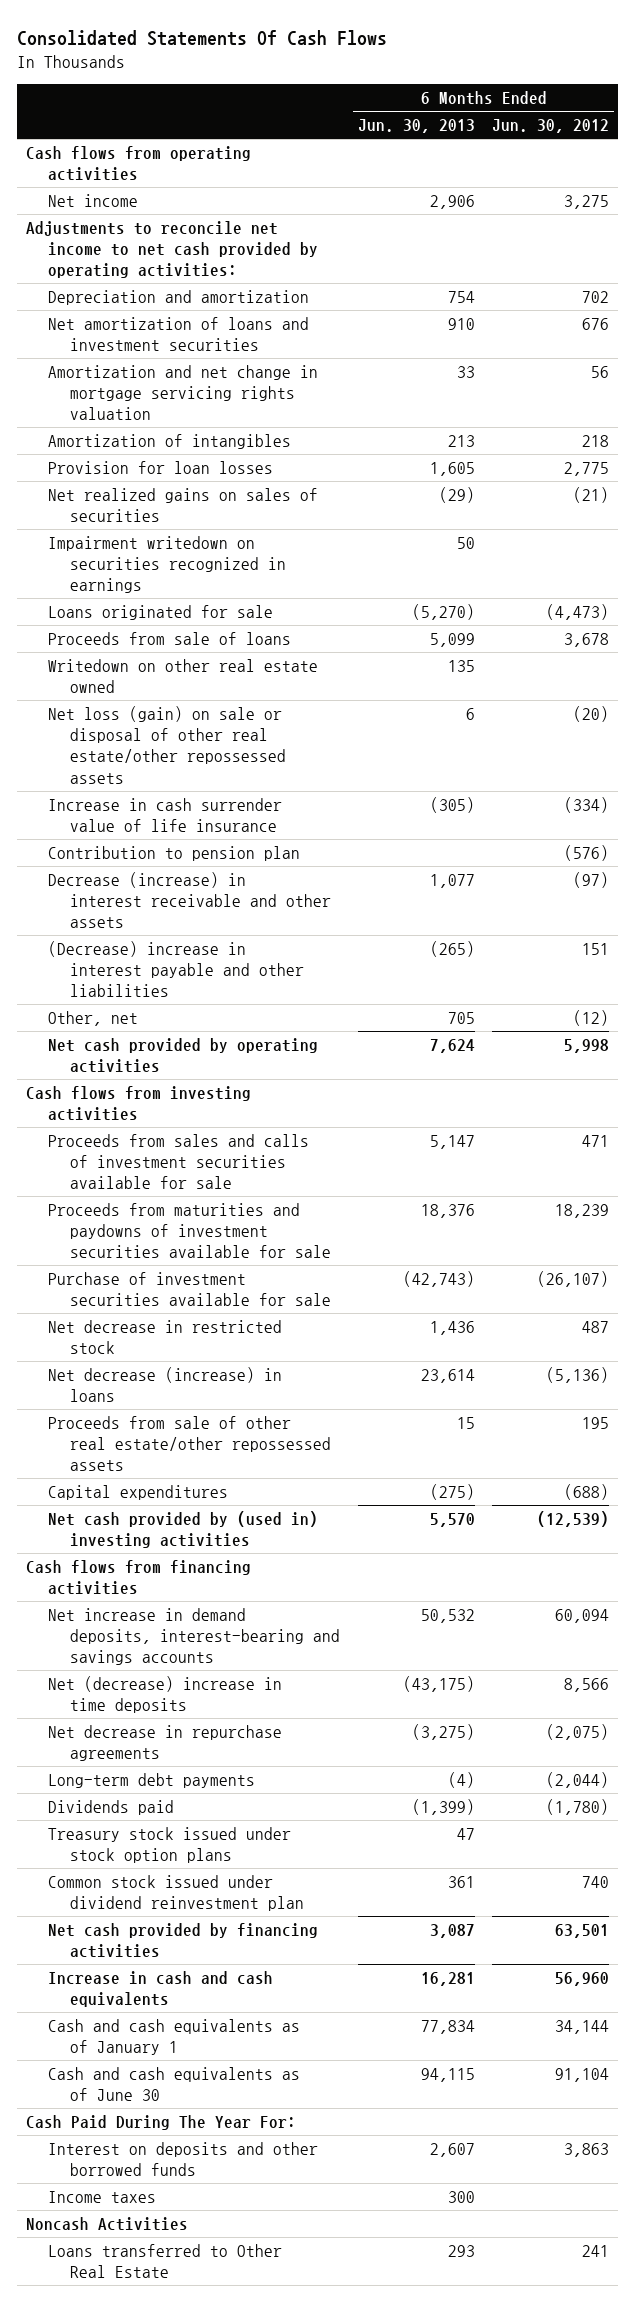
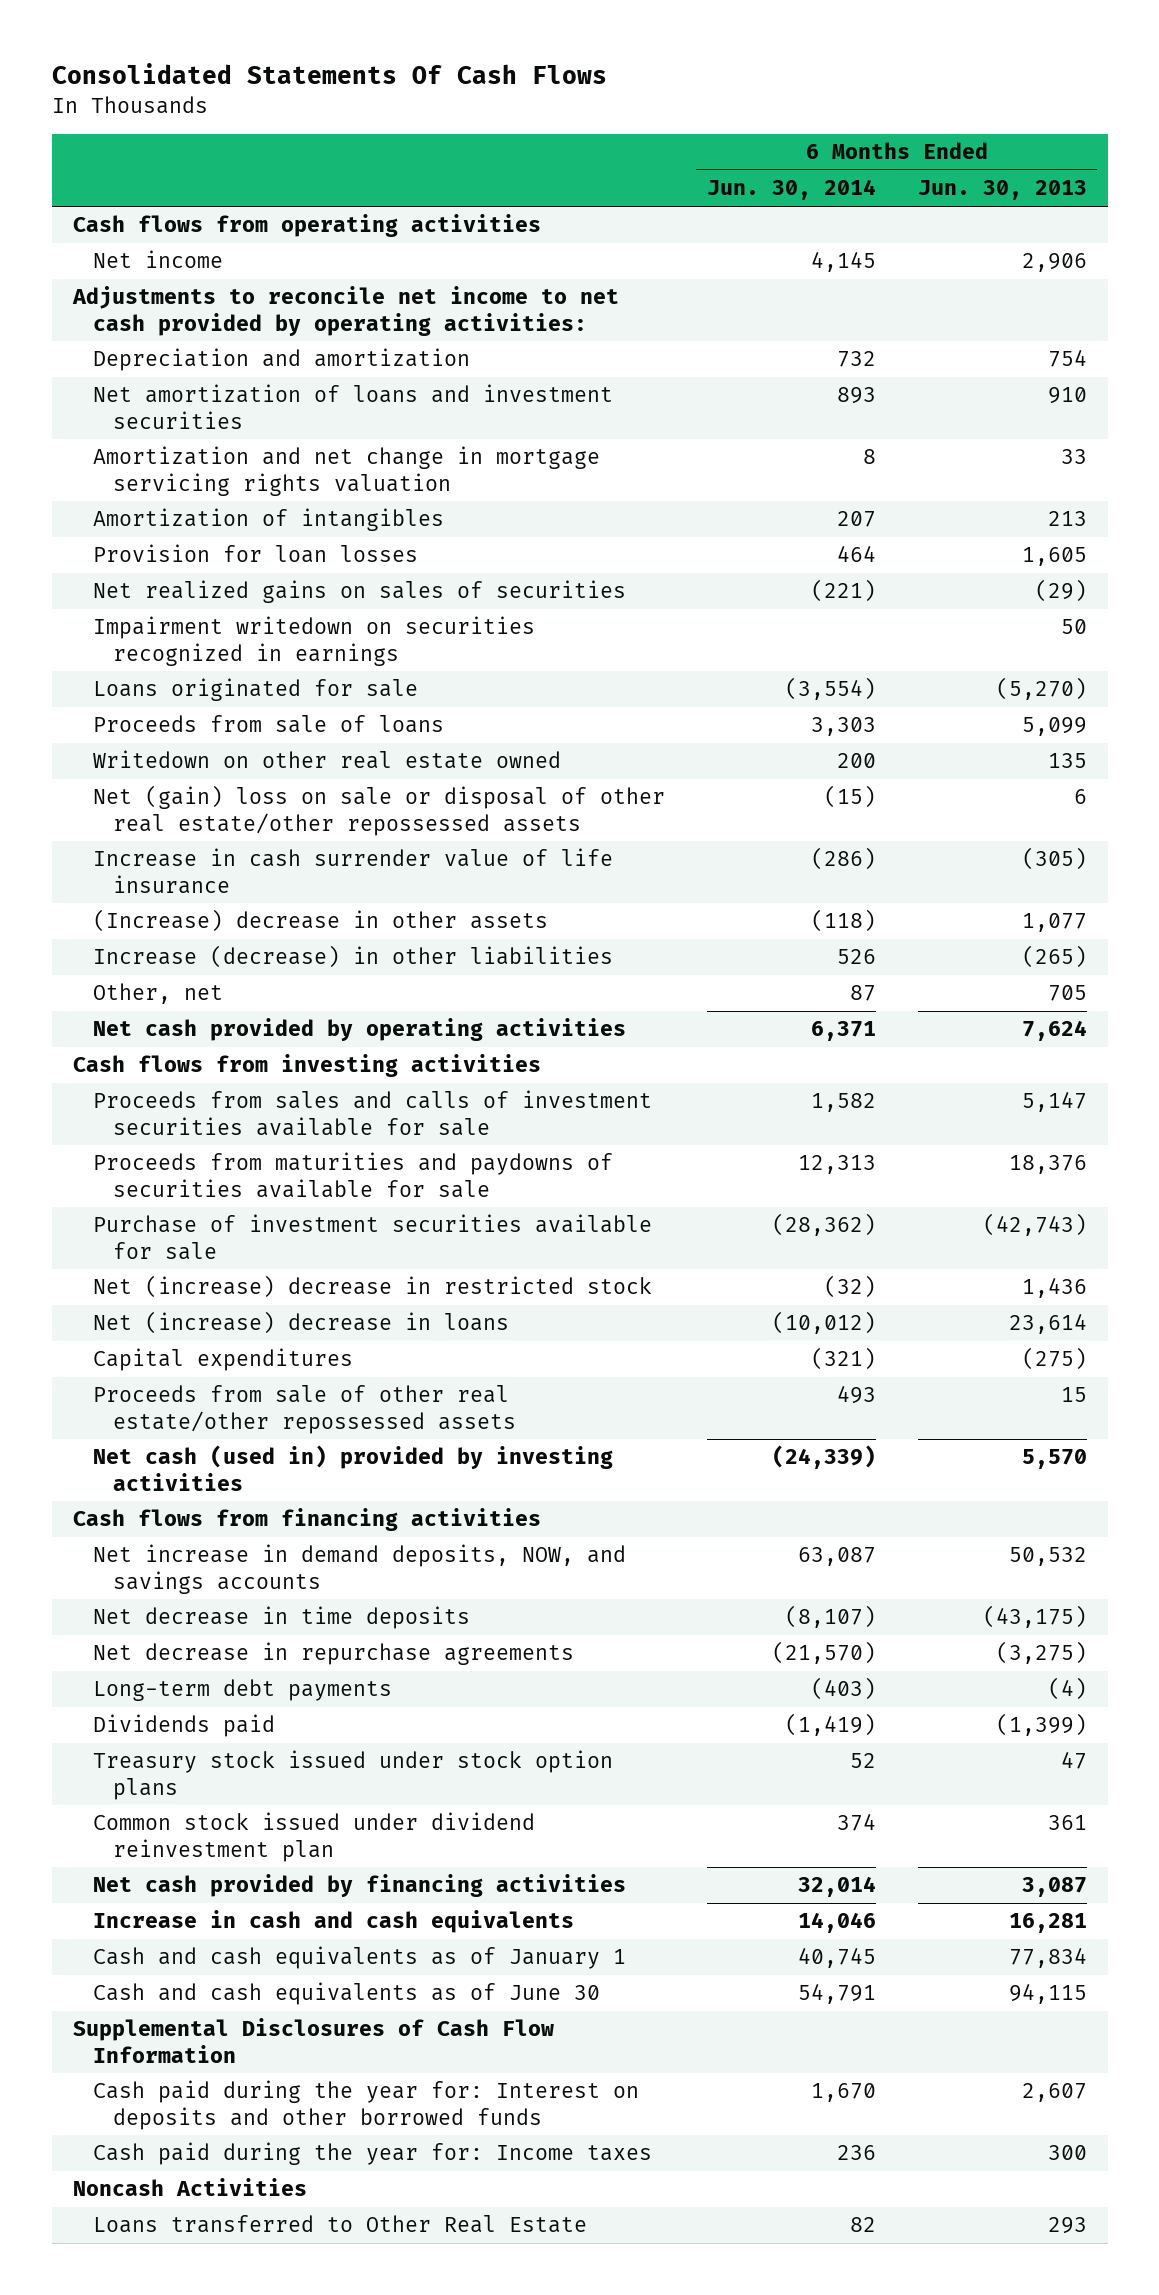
- | 6 Months Ended Jun. 30, 2013 | 6 Months Ended Jun. 30, 2012
+ | 6 Months Ended Jun. 30, 2014 | 6 Months Ended Jun. 30, 2013
- Net loss (gain) on sale or disposal of other real estate/other repossessed assets | 6 | (20)
+ Net (gain) loss on sale or disposal of other real estate/other repossessed assets | (15) | 6
- Contribution to pension plan | | (576)
- Decrease (increase) in interest receivable and other assets | 1,077 | (97)
- (Decrease) increase in interest payable and other liabilities | (265) | 151
+ (Increase) decrease in other assets | (118) | 1,077
+ Increase (decrease) in other liabilities | 526 | (265)
- Proceeds from maturities and paydowns of investment securities available for sale | 18,376 | 18,239
+ Proceeds from maturities and paydowns of securities available for sale | 12,313 | 18,376
- Net decrease in restricted stock | 1,436 | 487
- Net decrease (increase) in loans | 23,614 | (5,136)
+ Net (increase) decrease in restricted stock | (32) | 1,436
+ Net (increase) decrease in loans | (10,012) | 23,614
- Net cash provided by (used in) investing activities | 5,570 | (12,539)
moved down: Proceeds from sale of other real estate/other repossessed assets | 493 | 15
+ Net cash (used in) provided by investing activities | (24,339) | 5,570
- Net increase in demand deposits, interest-bearing and savings accounts | 50,532 | 60,094
- Net (decrease) increase in time deposits | (43,175) | 8,566
+ Net increase in demand deposits, NOW, and savings accounts | 63,087 | 50,532
+ Net decrease in time deposits | (8,107) | (43,175)
- Cash Paid During The Year For:
- Interest on deposits and other borrowed funds | 2,607 | 3,863
- Income taxes | 300 |
+ Supplemental Disclosures of Cash Flow Information
+ Cash paid during the year for: Interest on deposits and other borrowed funds | 1,670 | 2,607
+ Cash paid during the year for: Income taxes | 236 | 300

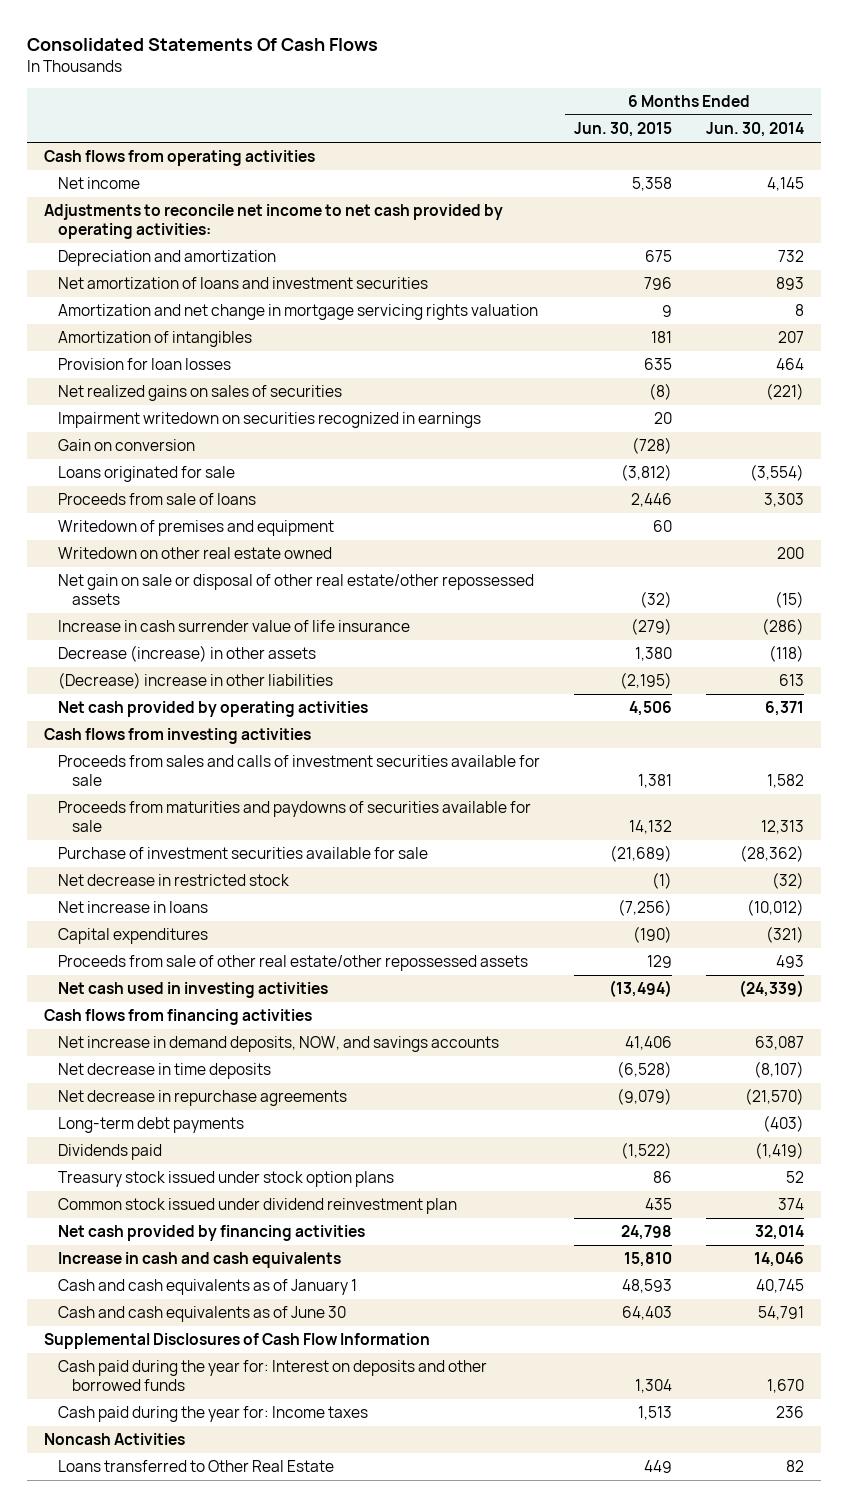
- | 6 Months Ended Jun. 30, 2014 | 6 Months Ended Jun. 30, 2013
+ | 6 Months Ended Jun. 30, 2015 | 6 Months Ended Jun. 30, 2014
+ Gain on conversion | (728) |
+ Writedown of premises and equipment | 60 |
- Net (gain) loss on sale or disposal of other real estate/other repossessed assets | (15) | 6
+ Net gain on sale or disposal of other real estate/other repossessed assets | (32) | (15)
- (Increase) decrease in other assets | (118) | 1,077
- Increase (decrease) in other liabilities | 526 | (265)
- Other, net | 87 | 705
+ Decrease (increase) in other assets | 1,380 | (118)
+ (Decrease) increase in other liabilities | (2,195) | 613
- Net (increase) decrease in restricted stock | (32) | 1,436
- Net (increase) decrease in loans | (10,012) | 23,614
+ Net decrease in restricted stock | (1) | (32)
+ Net increase in loans | (7,256) | (10,012)
- Net cash (used in) provided by investing activities | (24,339) | 5,570
+ Net cash used in investing activities | (13,494) | (24,339)

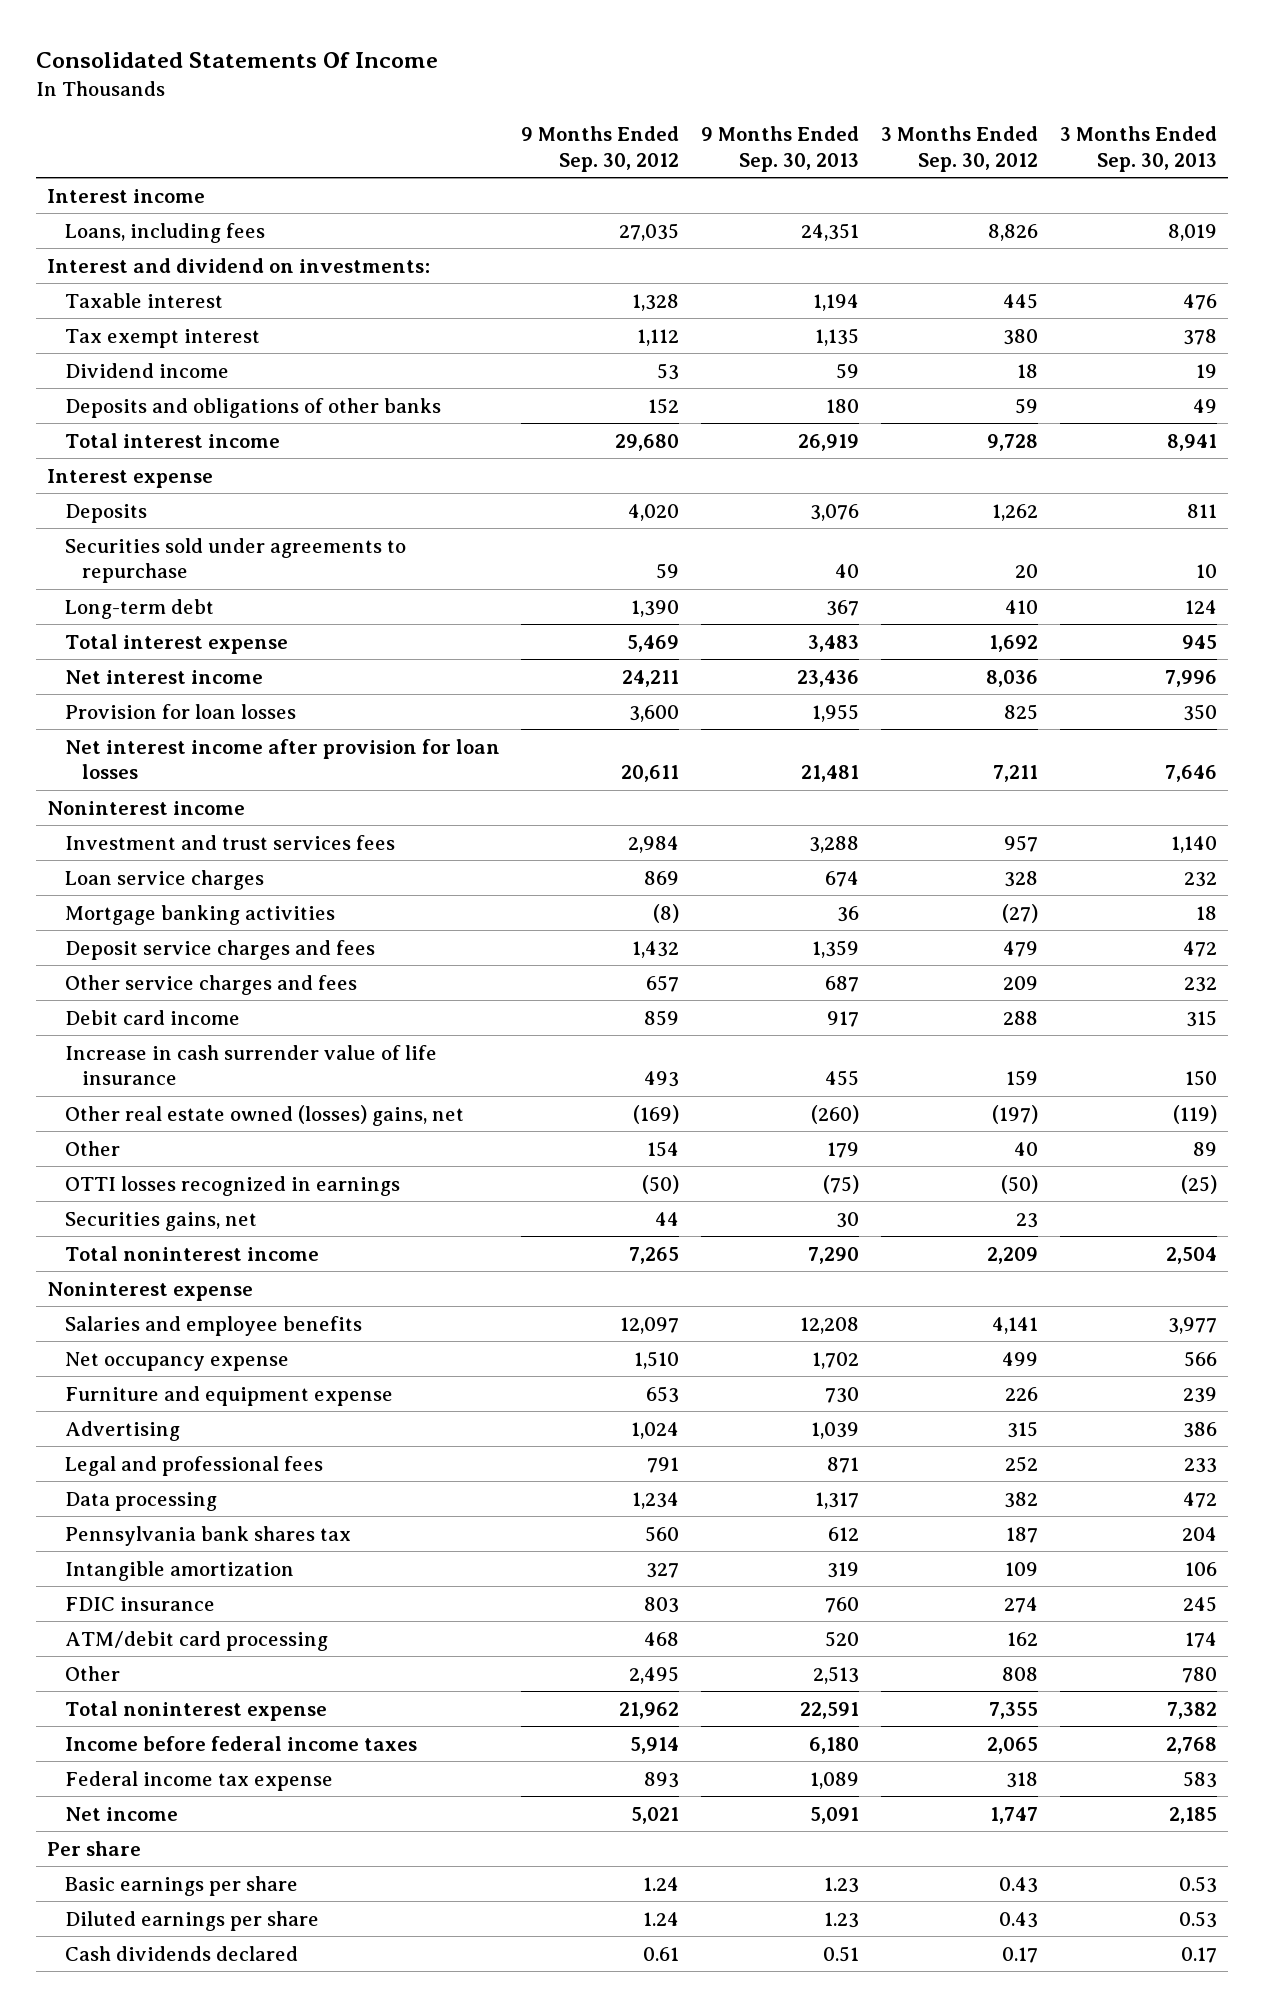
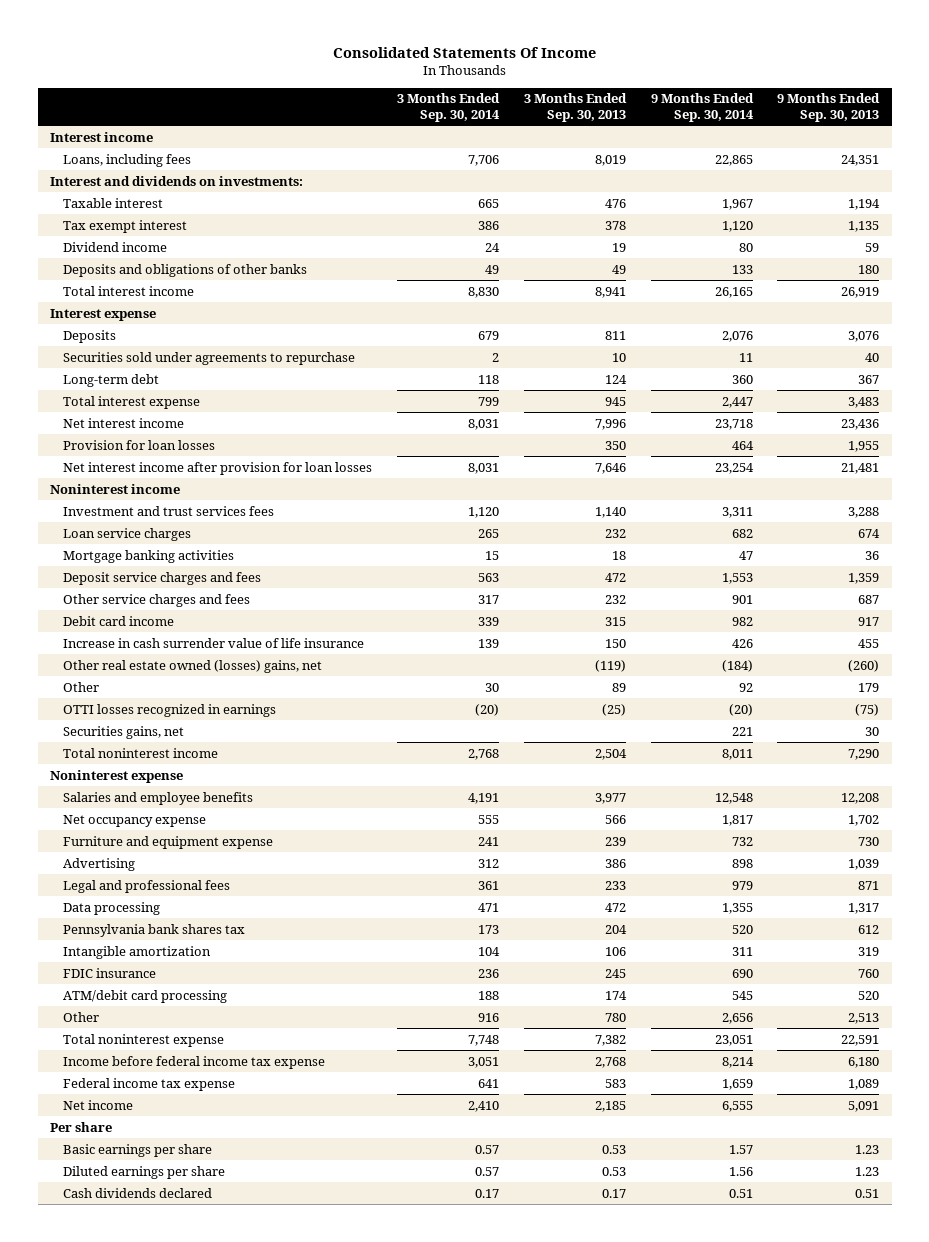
- | 9 Months Ended Sep. 30, 2012 | 9 Months Ended Sep. 30, 2013 | 3 Months Ended Sep. 30, 2012 | 3 Months Ended Sep. 30, 2013
+ | 3 Months Ended Sep. 30, 2014 | 3 Months Ended Sep. 30, 2013 | 9 Months Ended Sep. 30, 2014 | 9 Months Ended Sep. 30, 2013
- Interest and dividend on investments:
+ Interest and dividends on investments:
- Income before federal income taxes | 5,914 | 6,180 | 2,065 | 2,768
+ Income before federal income tax expense | 3,051 | 2,768 | 8,214 | 6,180

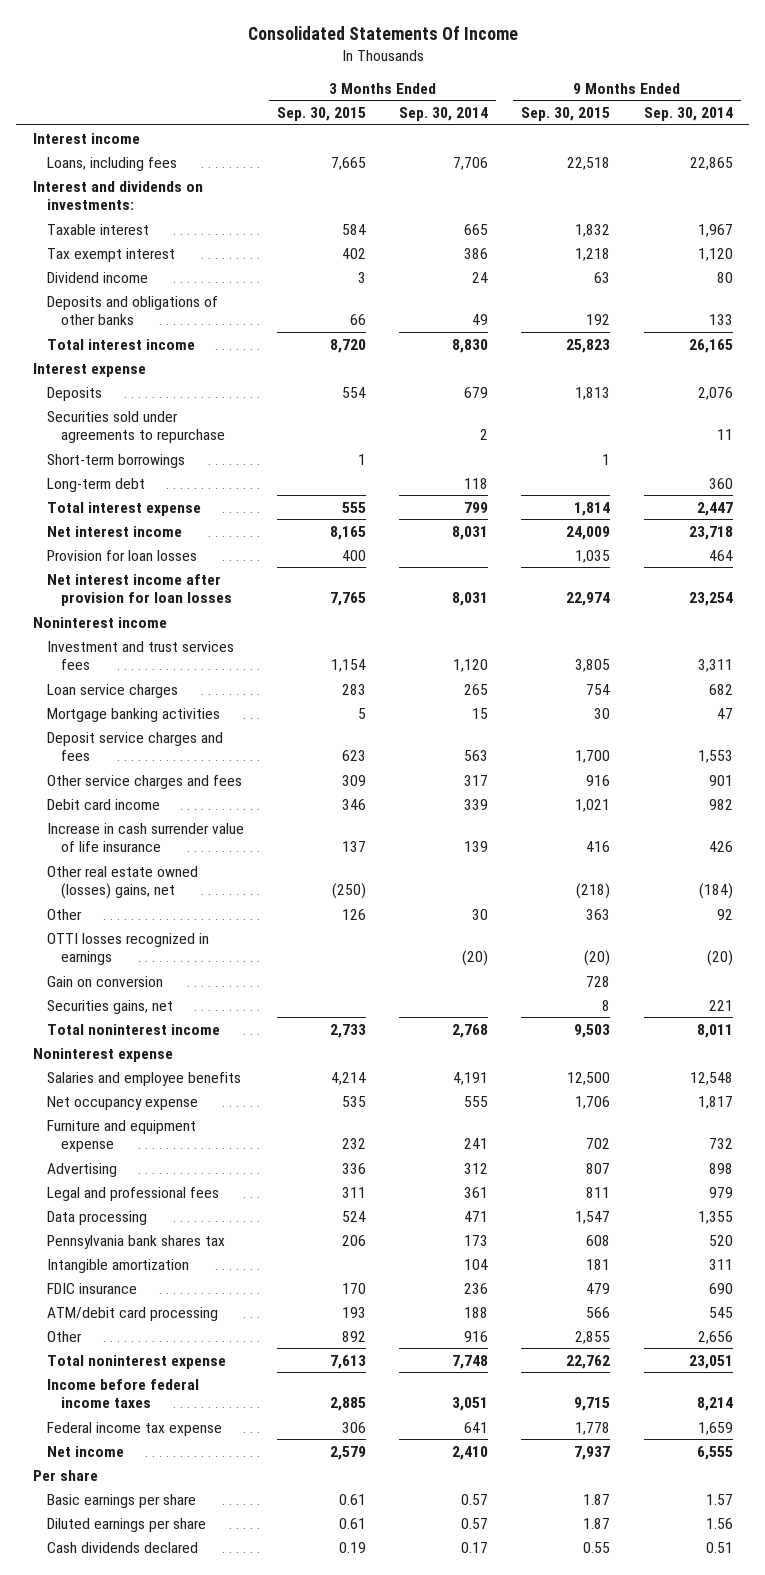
- | 3 Months Ended Sep. 30, 2014 | 3 Months Ended Sep. 30, 2013 | 9 Months Ended Sep. 30, 2014 | 9 Months Ended Sep. 30, 2013
+ | 3 Months Ended Sep. 30, 2015 | 3 Months Ended Sep. 30, 2014 | 9 Months Ended Sep. 30, 2015 | 9 Months Ended Sep. 30, 2014
+ Short-term borrowings | 1 | | 1 |
+ Gain on conversion | | | 728 |
- Income before federal income tax expense | 3,051 | 2,768 | 8,214 | 6,180
+ Income before federal income taxes | 2,885 | 3,051 | 9,715 | 8,214

